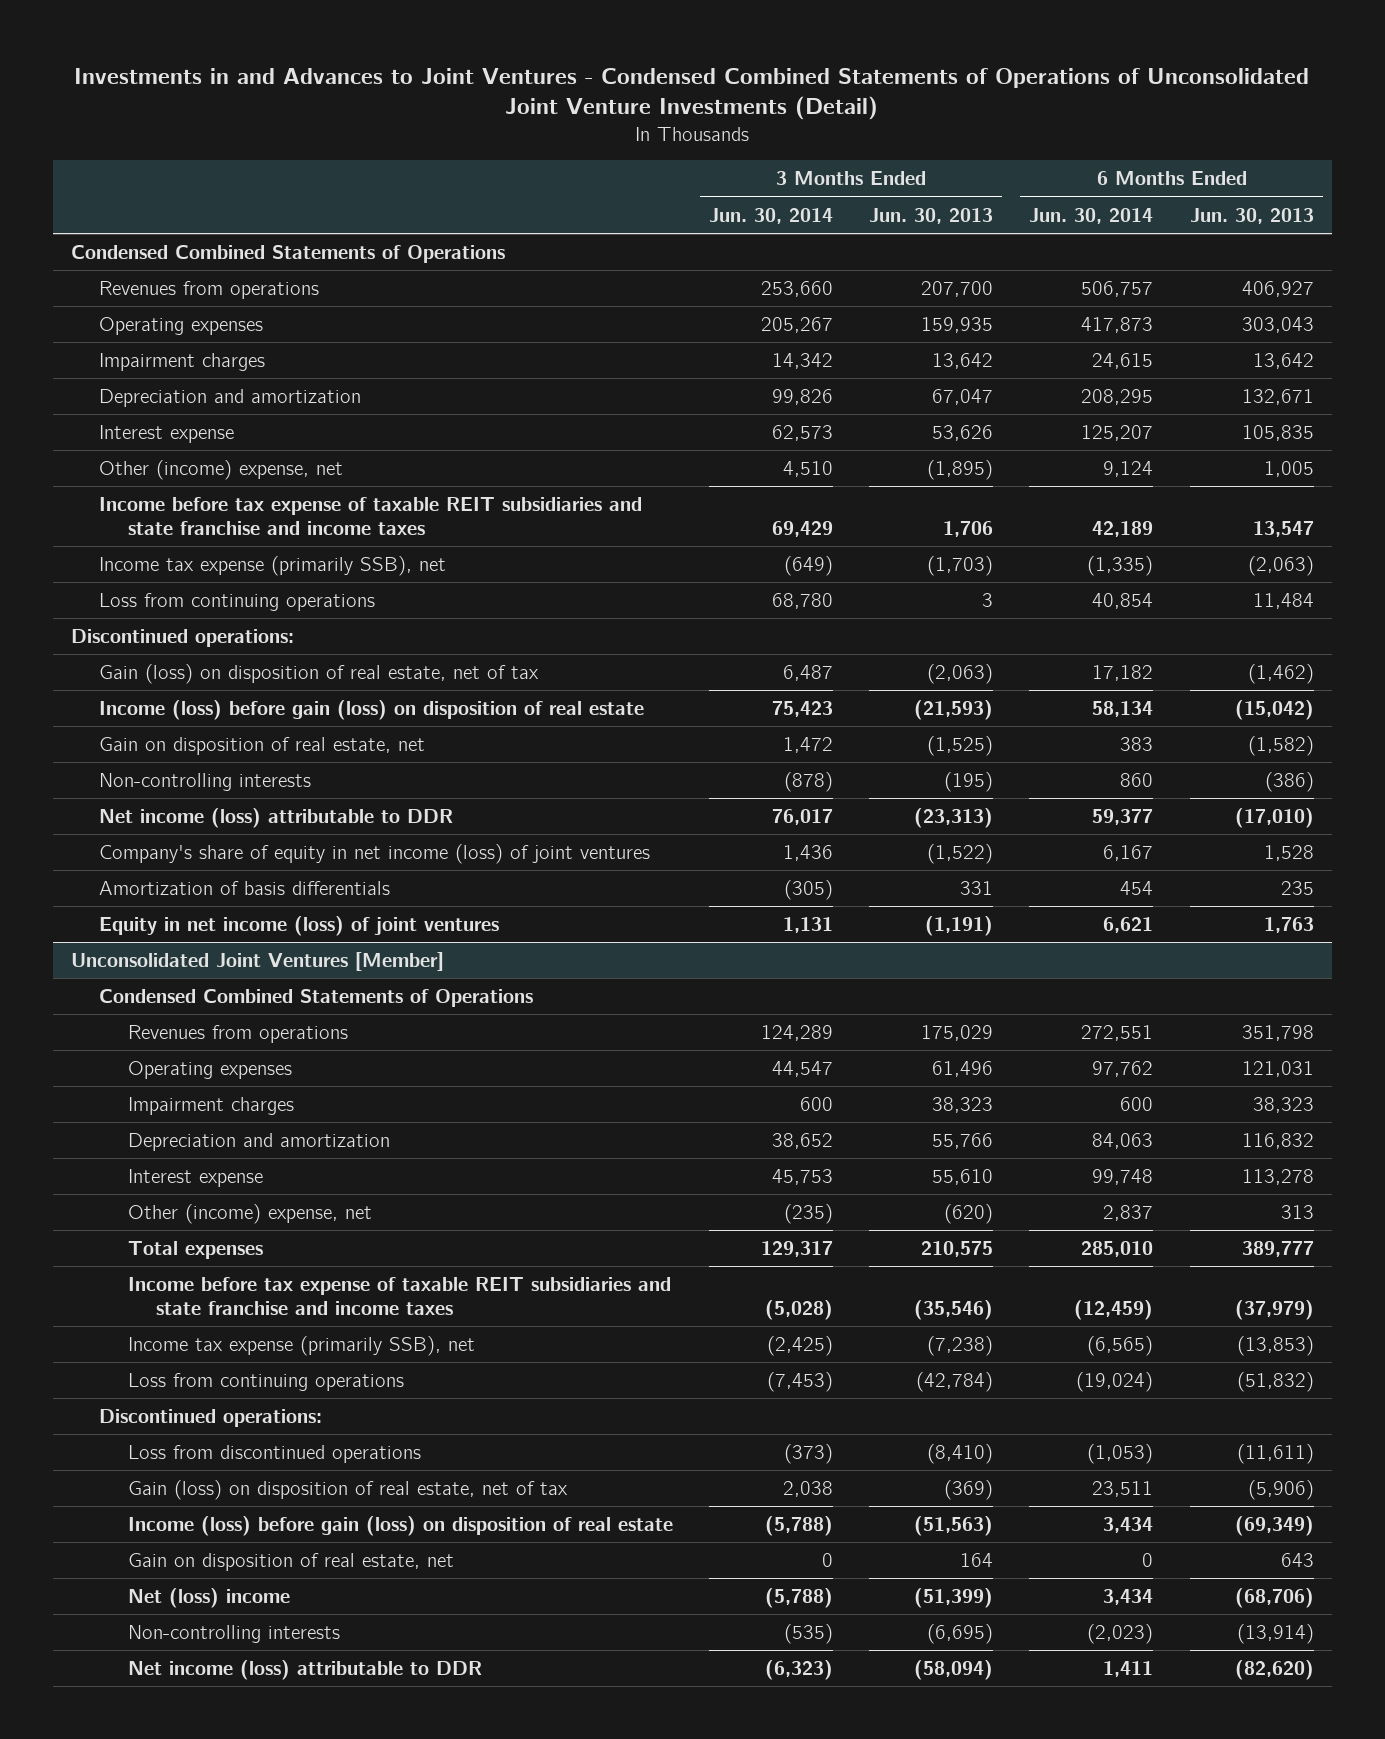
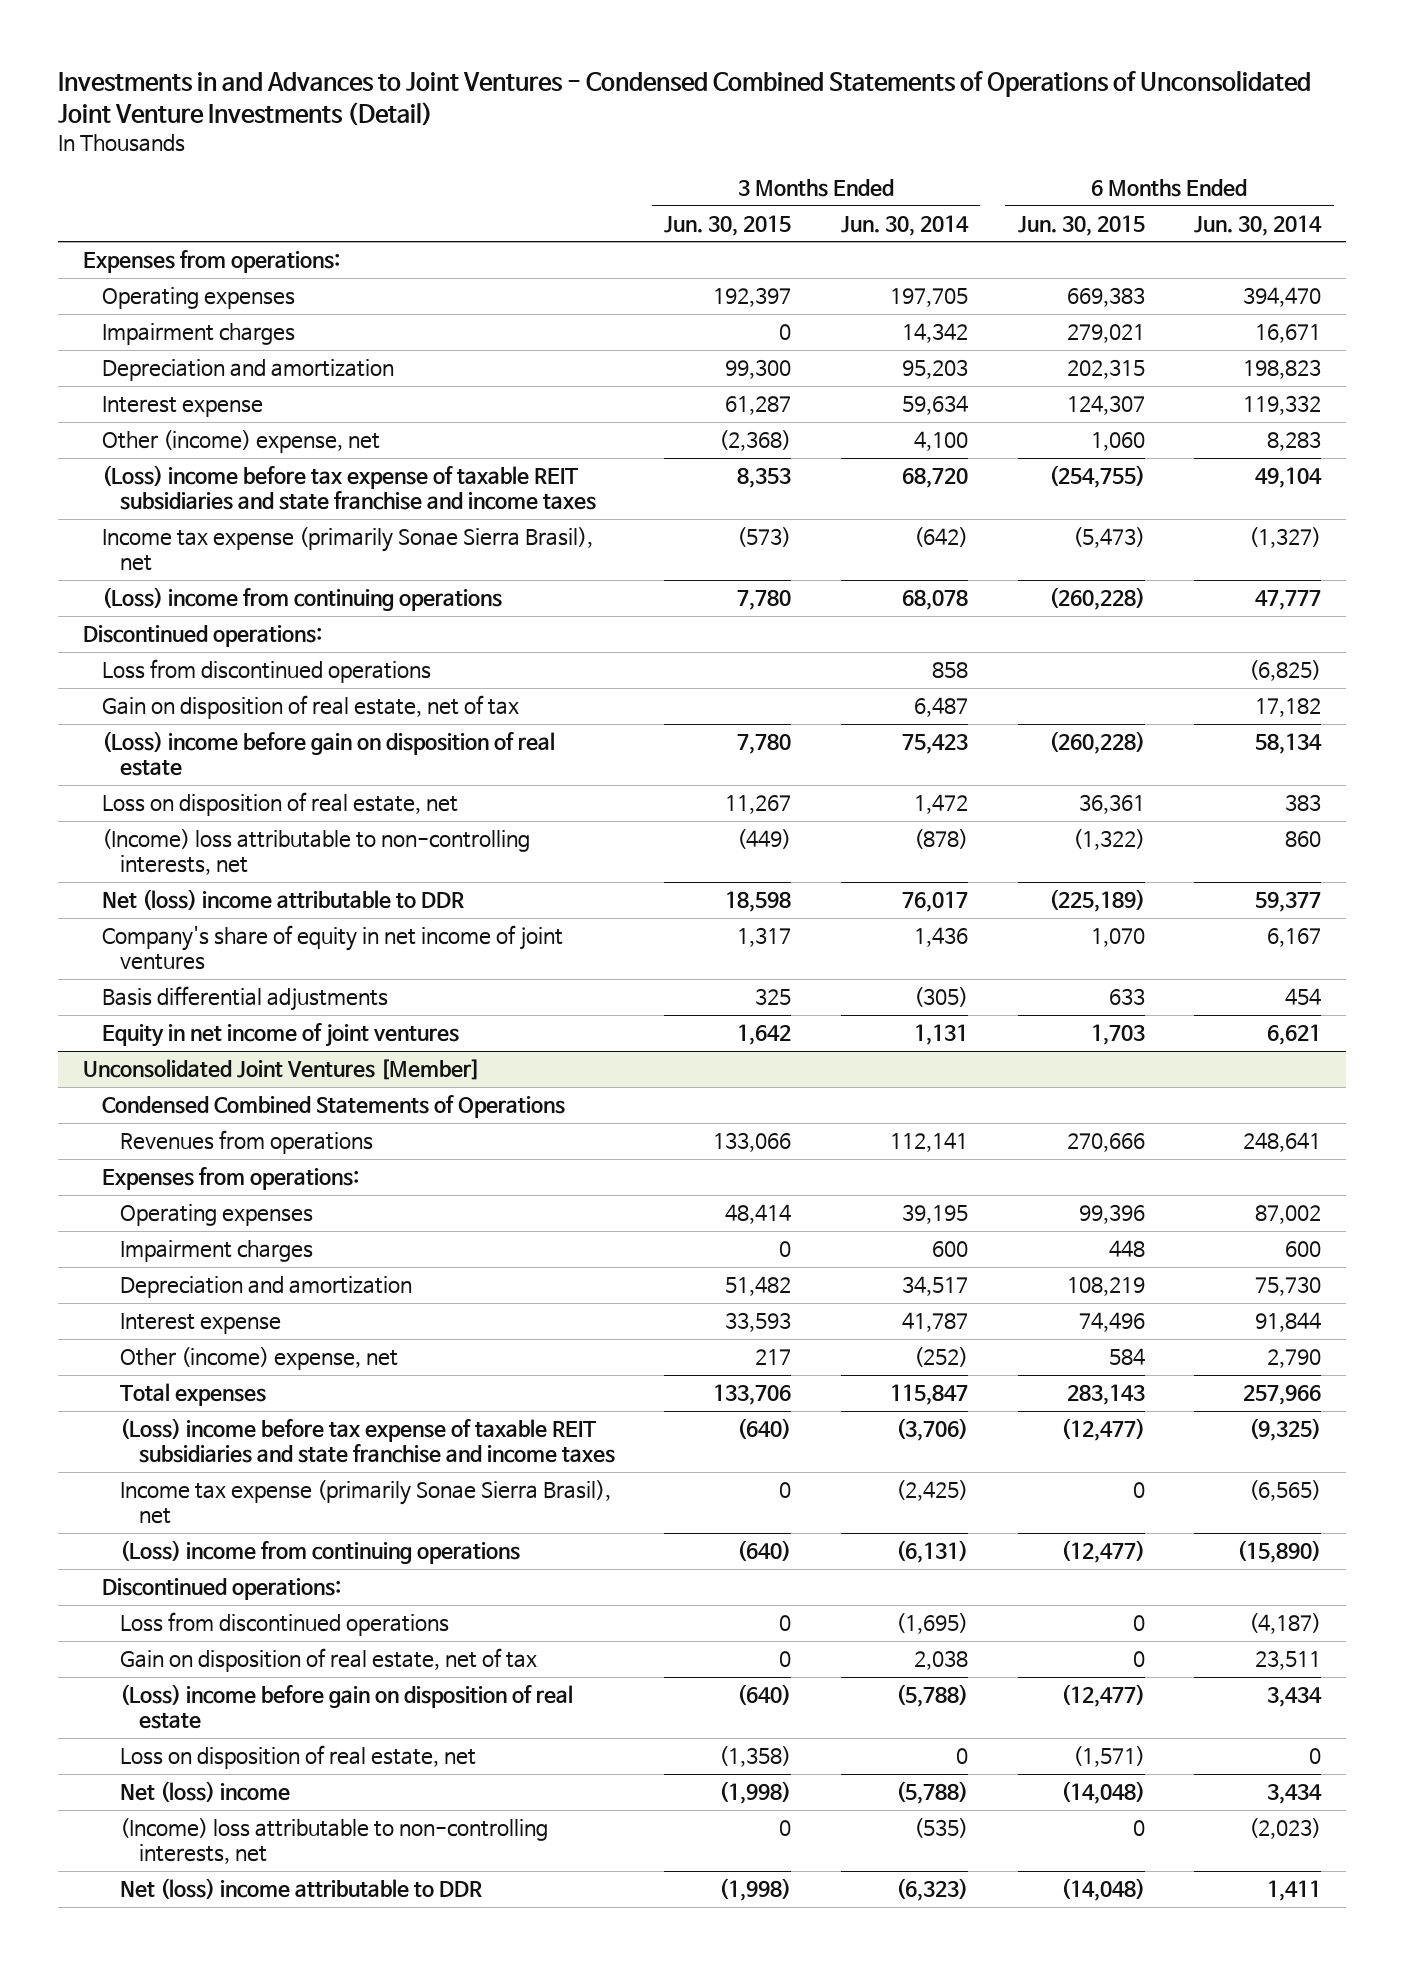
- | 3 Months Ended Jun. 30, 2014 | 3 Months Ended Jun. 30, 2013 | 6 Months Ended Jun. 30, 2014 | 6 Months Ended Jun. 30, 2013
+ | 3 Months Ended Jun. 30, 2015 | 3 Months Ended Jun. 30, 2014 | 6 Months Ended Jun. 30, 2015 | 6 Months Ended Jun. 30, 2014
- Condensed Combined Statements of Operations
- Revenues from operations | 253,660 | 207,700 | 506,757 | 406,927
- Operating expenses | 205,267 | 159,935 | 417,873 | 303,043
- Impairment charges | 14,342 | 13,642 | 24,615 | 13,642
- Depreciation and amortization | 99,826 | 67,047 | 208,295 | 132,671
- Interest expense | 62,573 | 53,626 | 125,207 | 105,835
- Other (income) expense, net | 4,510 | (1,895) | 9,124 | 1,005
- Income before tax expense of taxable REIT subsidiaries and state franchise and income taxes | 69,429 | 1,706 | 42,189 | 13,547
- Income tax expense (primarily SSB), net | (649) | (1,703) | (1,335) | (2,063)
- Loss from continuing operations | 68,780 | 3 | 40,854 | 11,484
+ Expenses from operations:
+ Operating expenses | 192,397 | 197,705 | 669,383 | 394,470
+ Impairment charges | 0 | 14,342 | 279,021 | 16,671
+ Depreciation and amortization | 99,300 | 95,203 | 202,315 | 198,823
+ Interest expense | 61,287 | 59,634 | 124,307 | 119,332
+ Other (income) expense, net | (2,368) | 4,100 | 1,060 | 8,283
+ (Loss) income before tax expense of taxable REIT subsidiaries and state franchise and income taxes | 8,353 | 68,720 | (254,755) | 49,104
+ Income tax expense (primarily Sonae Sierra Brasil), net | (573) | (642) | (5,473) | (1,327)
+ (Loss) income from continuing operations | 7,780 | 68,078 | (260,228) | 47,777
- Gain (loss) on disposition of real estate, net of tax | 6,487 | (2,063) | 17,182 | (1,462)
- Income (loss) before gain (loss) on disposition of real estate | 75,423 | (21,593) | 58,134 | (15,042)
- Gain on disposition of real estate, net | 1,472 | (1,525) | 383 | (1,582)
- Non-controlling interests | (878) | (195) | 860 | (386)
- Net income (loss) attributable to DDR | 76,017 | (23,313) | 59,377 | (17,010)
- Company's share of equity in net income (loss) of joint ventures | 1,436 | (1,522) | 6,167 | 1,528
- Amortization of basis differentials | (305) | 331 | 454 | 235
- Equity in net income (loss) of joint ventures | 1,131 | (1,191) | 6,621 | 1,763
+ Loss from discontinued operations | | 858 | | (6,825)
+ Gain on disposition of real estate, net of tax | | 6,487 | | 17,182
+ (Loss) income before gain on disposition of real estate | 7,780 | 75,423 | (260,228) | 58,134
+ Loss on disposition of real estate, net | 11,267 | 1,472 | 36,361 | 383
+ (Income) loss attributable to non-controlling interests, net | (449) | (878) | (1,322) | 860
+ Net (loss) income attributable to DDR | 18,598 | 76,017 | (225,189) | 59,377
+ Company's share of equity in net income of joint ventures | 1,317 | 1,436 | 1,070 | 6,167
+ Basis differential adjustments | 325 | (305) | 633 | 454
+ Equity in net income of joint ventures | 1,642 | 1,131 | 1,703 | 6,621
@ Unconsolidated Joint Ventures [Member]
- Revenues from operations | 124,289 | 175,029 | 272,551 | 351,798
- Operating expenses | 44,547 | 61,496 | 97,762 | 121,031
+ Revenues from operations | 133,066 | 112,141 | 270,666 | 248,641
+ Expenses from operations:
+ Operating expenses | 48,414 | 39,195 | 99,396 | 87,002
- Depreciation and amortization | 38,652 | 55,766 | 84,063 | 116,832
- Interest expense | 45,753 | 55,610 | 99,748 | 113,278
- Other (income) expense, net | (235) | (620) | 2,837 | 313
- Total expenses | 129,317 | 210,575 | 285,010 | 389,777
- Income before tax expense of taxable REIT subsidiaries and state franchise and income taxes | (5,028) | (35,546) | (12,459) | (37,979)
- Income tax expense (primarily SSB), net | (2,425) | (7,238) | (6,565) | (13,853)
- Loss from continuing operations | (7,453) | (42,784) | (19,024) | (51,832)
+ Depreciation and amortization | 51,482 | 34,517 | 108,219 | 75,730
+ Interest expense | 33,593 | 41,787 | 74,496 | 91,844
+ Other (income) expense, net | 217 | (252) | 584 | 2,790
+ Total expenses | 133,706 | 115,847 | 283,143 | 257,966
+ (Loss) income before tax expense of taxable REIT subsidiaries and state franchise and income taxes | (640) | (3,706) | (12,477) | (9,325)
+ Income tax expense (primarily Sonae Sierra Brasil), net | 0 | (2,425) | 0 | (6,565)
+ (Loss) income from continuing operations | (640) | (6,131) | (12,477) | (15,890)
- Loss from discontinued operations | (373) | (8,410) | (1,053) | (11,611)
- Gain (loss) on disposition of real estate, net of tax | 2,038 | (369) | 23,511 | (5,906)
- Income (loss) before gain (loss) on disposition of real estate | (5,788) | (51,563) | 3,434 | (69,349)
- Gain on disposition of real estate, net | 0 | 164 | 0 | 643
+ Loss from discontinued operations | 0 | (1,695) | 0 | (4,187)
+ Gain on disposition of real estate, net of tax | 0 | 2,038 | 0 | 23,511
+ (Loss) income before gain on disposition of real estate | (640) | (5,788) | (12,477) | 3,434
+ Loss on disposition of real estate, net | (1,358) | 0 | (1,571) | 0
- Non-controlling interests | (535) | (6,695) | (2,023) | (13,914)
- Net income (loss) attributable to DDR | (6,323) | (58,094) | 1,411 | (82,620)
+ (Income) loss attributable to non-controlling interests, net | 0 | (535) | 0 | (2,023)
+ Net (loss) income attributable to DDR | (1,998) | (6,323) | (14,048) | 1,411

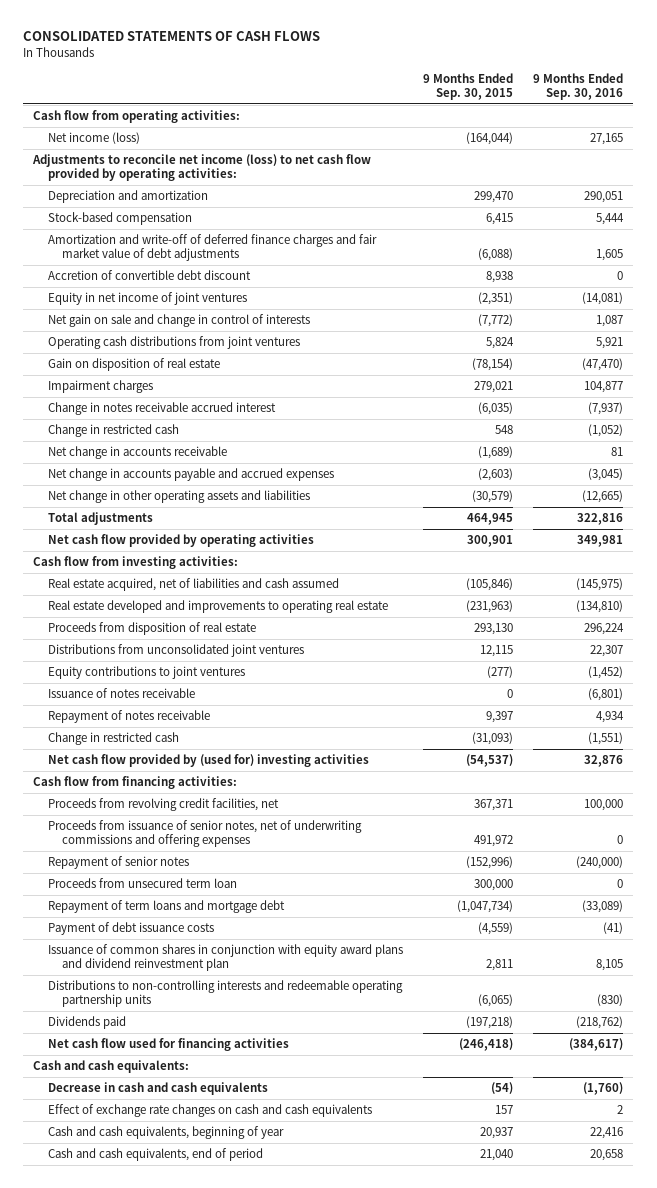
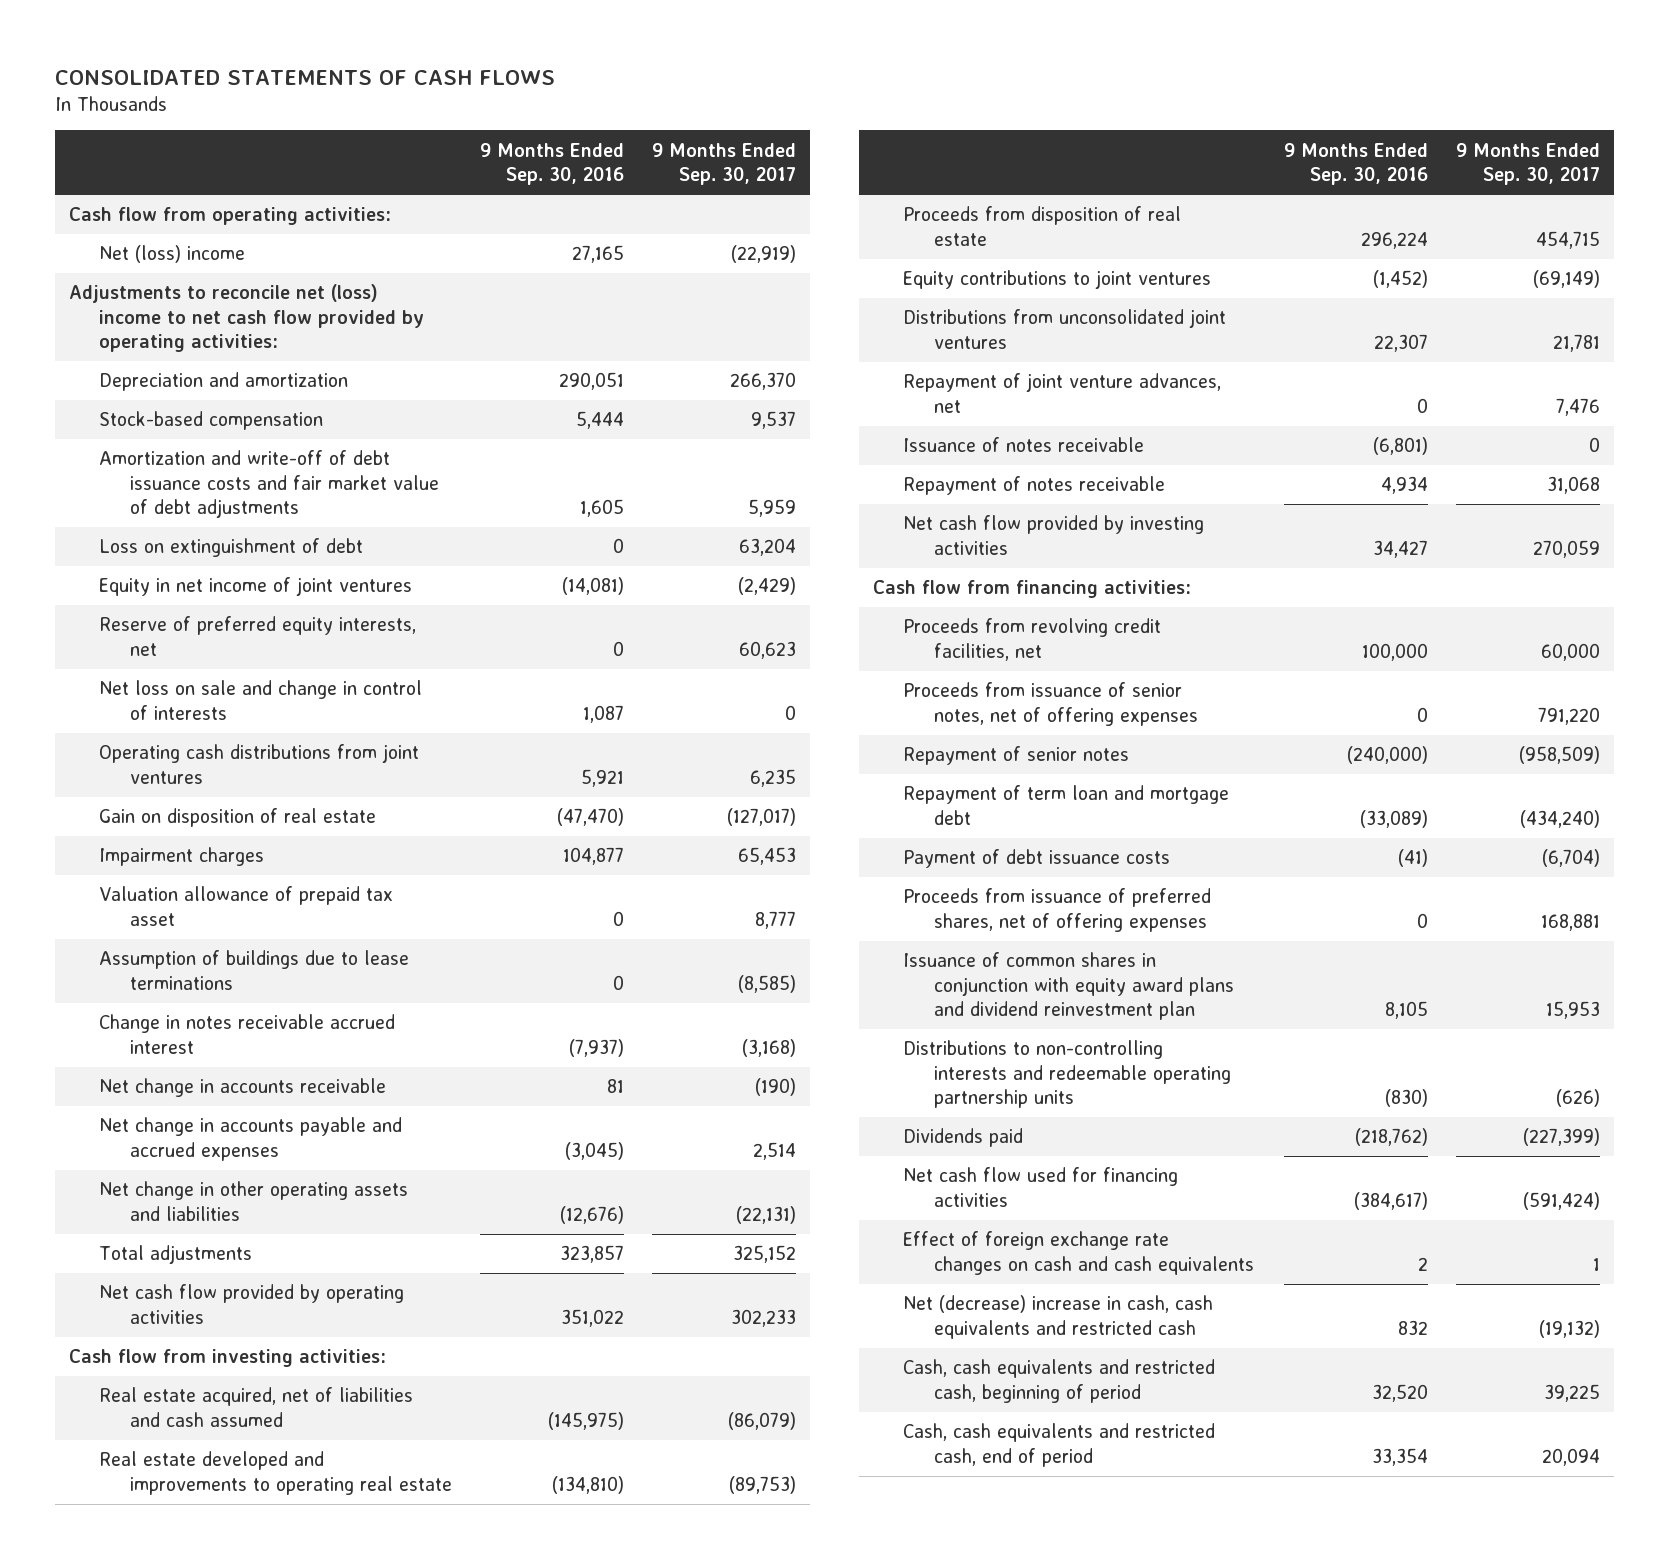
- | 9 Months Ended Sep. 30, 2015 | 9 Months Ended Sep. 30, 2016
+ | 9 Months Ended Sep. 30, 2016 | 9 Months Ended Sep. 30, 2017
- Net income (loss) | (164,044) | 27,165
- Adjustments to reconcile net income (loss) to net cash flow provided by operating activities:
+ Net (loss) income | 27,165 | (22,919)
+ Adjustments to reconcile net (loss) income to net cash flow provided by operating activities:
- Amortization and write-off of deferred finance charges and fair market value of debt adjustments | (6,088) | 1,605
- Accretion of convertible debt discount | 8,938 | 0
+ Amortization and write-off of debt issuance costs and fair market value of debt adjustments | 1,605 | 5,959
+ Loss on extinguishment of debt | 0 | 63,204
- Net gain on sale and change in control of interests | (7,772) | 1,087
+ Reserve of preferred equity interests, net | 0 | 60,623
+ Net loss on sale and change in control of interests | 1,087 | 0
+ Valuation allowance of prepaid tax asset | 0 | 8,777
+ Assumption of buildings due to lease terminations | 0 | (8,585)
- Change in restricted cash | 548 | (1,052)
- Net change in other operating assets and liabilities | (30,579) | (12,665)
- Total adjustments | 464,945 | 322,816
- Net cash flow provided by operating activities | 300,901 | 349,981
+ Net change in other operating assets and liabilities | (12,676) | (22,131)
+ Total adjustments | 323,857 | 325,152
+ Net cash flow provided by operating activities | 351,022 | 302,233
moved down: Distributions from unconsolidated joint ventures | 22,307 | 21,781
+ Repayment of joint venture advances, net | 0 | 7,476
- Change in restricted cash | (31,093) | (1,551)
- Net cash flow provided by (used for) investing activities | (54,537) | 32,876
+ Net cash flow provided by investing activities | 34,427 | 270,059
- Proceeds from issuance of senior notes, net of underwriting commissions and offering expenses | 491,972 | 0
+ Proceeds from issuance of senior notes, net of offering expenses | 0 | 791,220
- Proceeds from unsecured term loan | 300,000 | 0
- Repayment of term loans and mortgage debt | (1,047,734) | (33,089)
+ Repayment of term loan and mortgage debt | (33,089) | (434,240)
+ Proceeds from issuance of preferred shares, net of offering expenses | 0 | 168,881
- Cash and cash equivalents:
- Decrease in cash and cash equivalents | (54) | (1,760)
- Effect of exchange rate changes on cash and cash equivalents | 157 | 2
- Cash and cash equivalents, beginning of year | 20,937 | 22,416
- Cash and cash equivalents, end of period | 21,040 | 20,658
+ Effect of foreign exchange rate changes on cash and cash equivalents | 2 | 1
+ Net (decrease) increase in cash, cash equivalents and restricted cash | 832 | (19,132)
+ Cash, cash equivalents and restricted cash, beginning of period | 32,520 | 39,225
+ Cash, cash equivalents and restricted cash, end of period | 33,354 | 20,094

